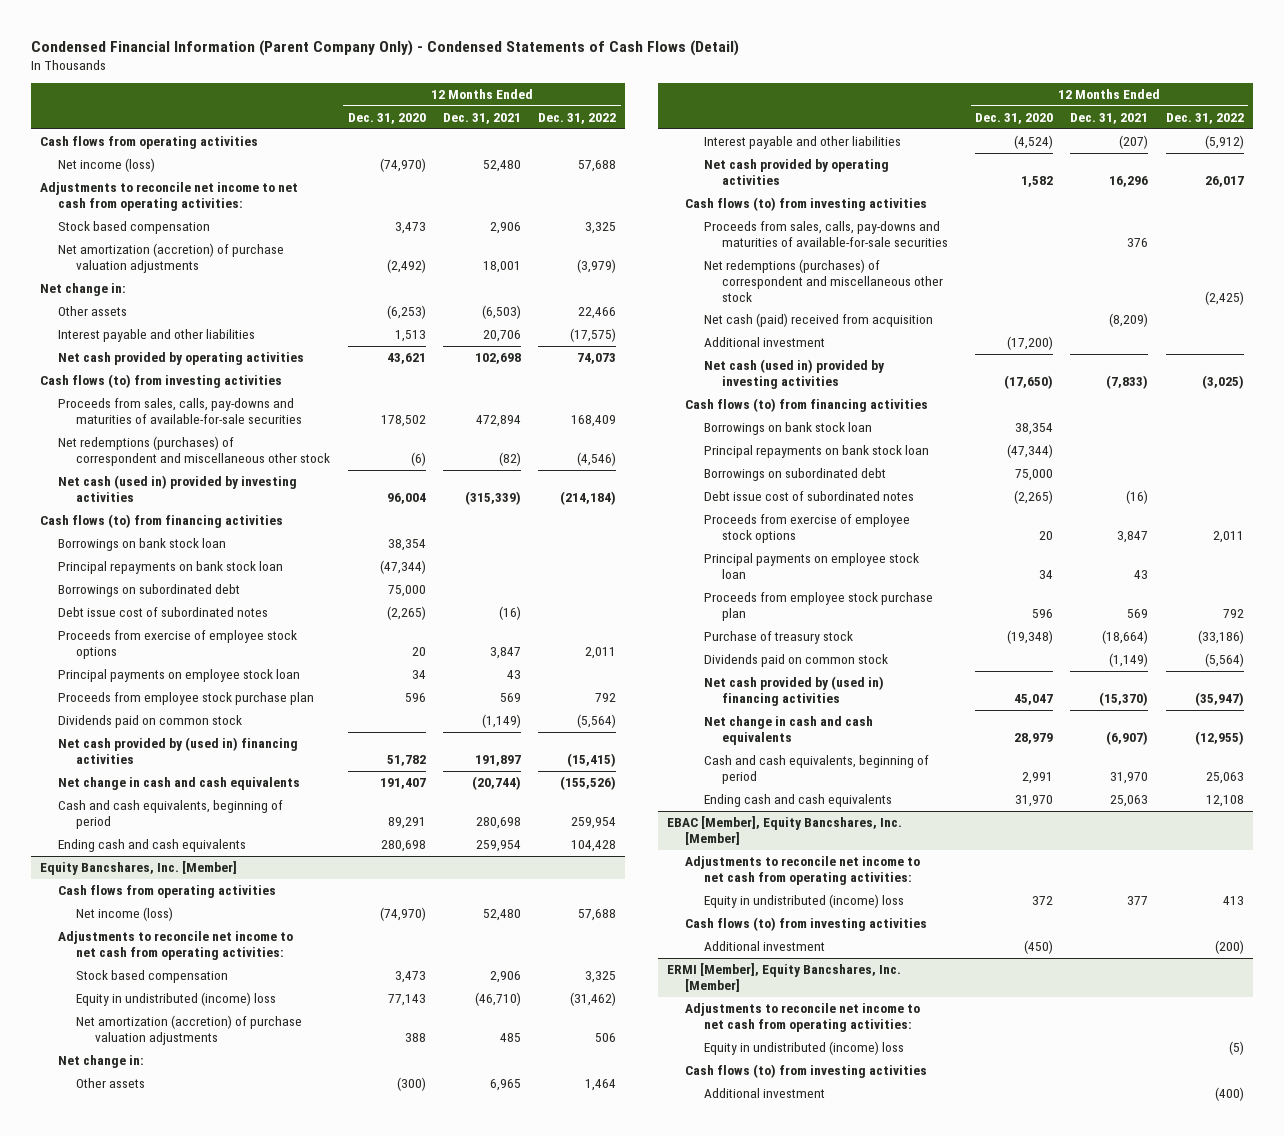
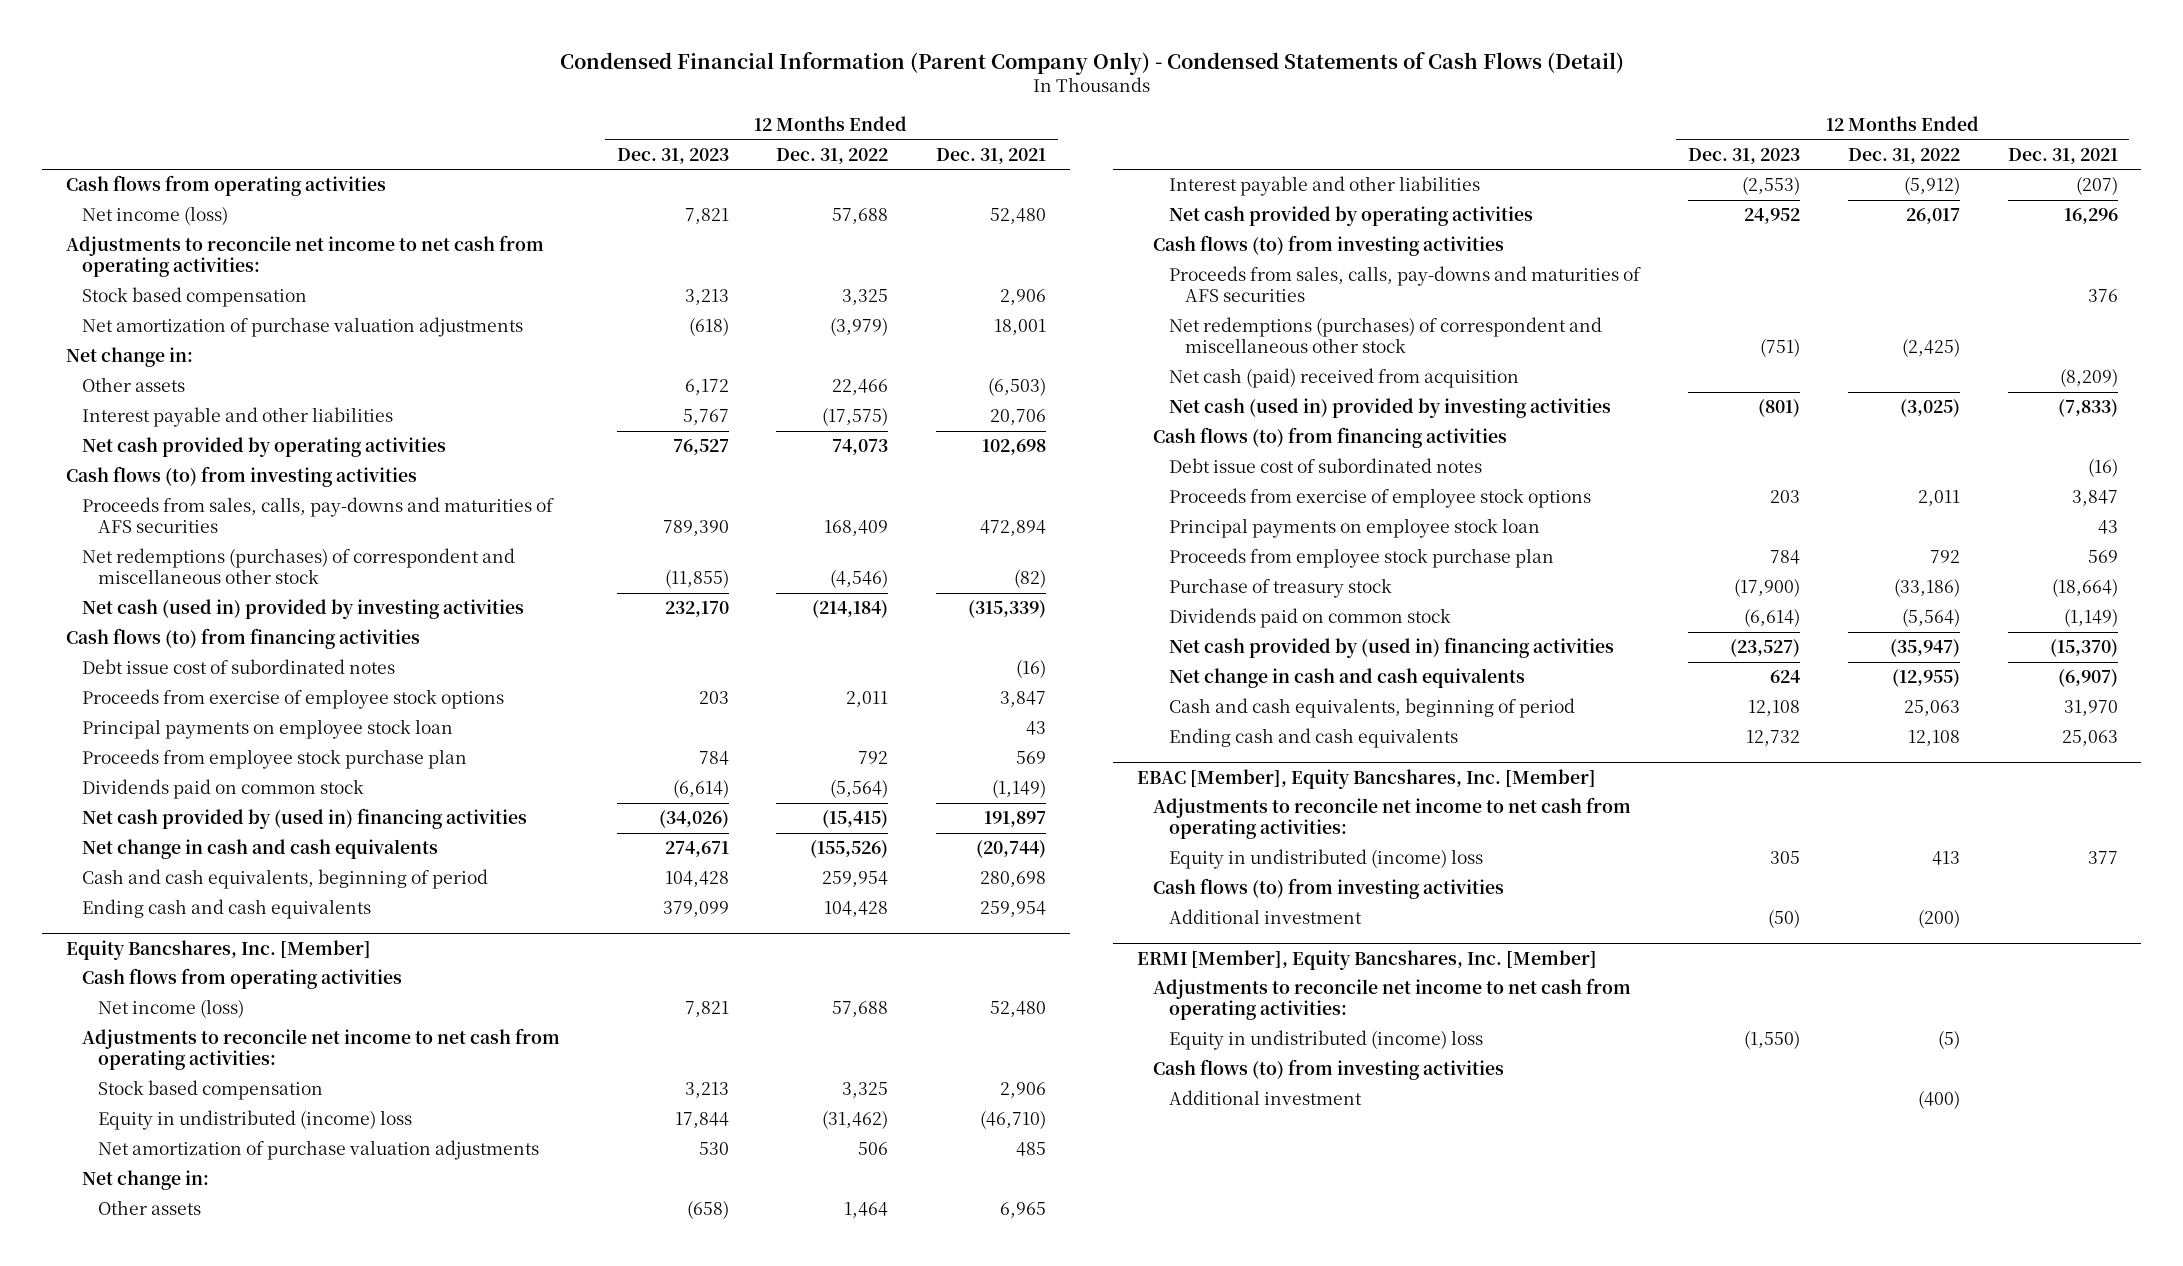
- | 12 Months Ended Dec. 31, 2020 | 12 Months Ended Dec. 31, 2021 | 12 Months Ended Dec. 31, 2022
+ | 12 Months Ended Dec. 31, 2023 | 12 Months Ended Dec. 31, 2022 | 12 Months Ended Dec. 31, 2021
- Net amortization (accretion) of purchase valuation adjustments | (2,492) | 18,001 | (3,979)
+ Net amortization of purchase valuation adjustments | (618) | (3,979) | 18,001
- Proceeds from sales, calls, pay-downs and maturities of available-for-sale securities | 178,502 | 472,894 | 168,409
+ Proceeds from sales, calls, pay-downs and maturities of AFS securities | 789,390 | 168,409 | 472,894
- Borrowings on bank stock loan | 38,354 | |
- Principal repayments on bank stock loan | (47,344) | |
- Borrowings on subordinated debt | 75,000 | |
@ Equity Bancshares, Inc. [Member]
- Net amortization (accretion) of purchase valuation adjustments | 388 | 485 | 506
+ Net amortization of purchase valuation adjustments | 530 | 506 | 485
- Proceeds from sales, calls, pay-downs and maturities of available-for-sale securities | | 376 |
+ Proceeds from sales, calls, pay-downs and maturities of AFS securities | | | 376
- Additional investment | (17,200) | |
- Borrowings on bank stock loan | 38,354 | |
- Principal repayments on bank stock loan | (47,344) | |
- Borrowings on subordinated debt | 75,000 | |

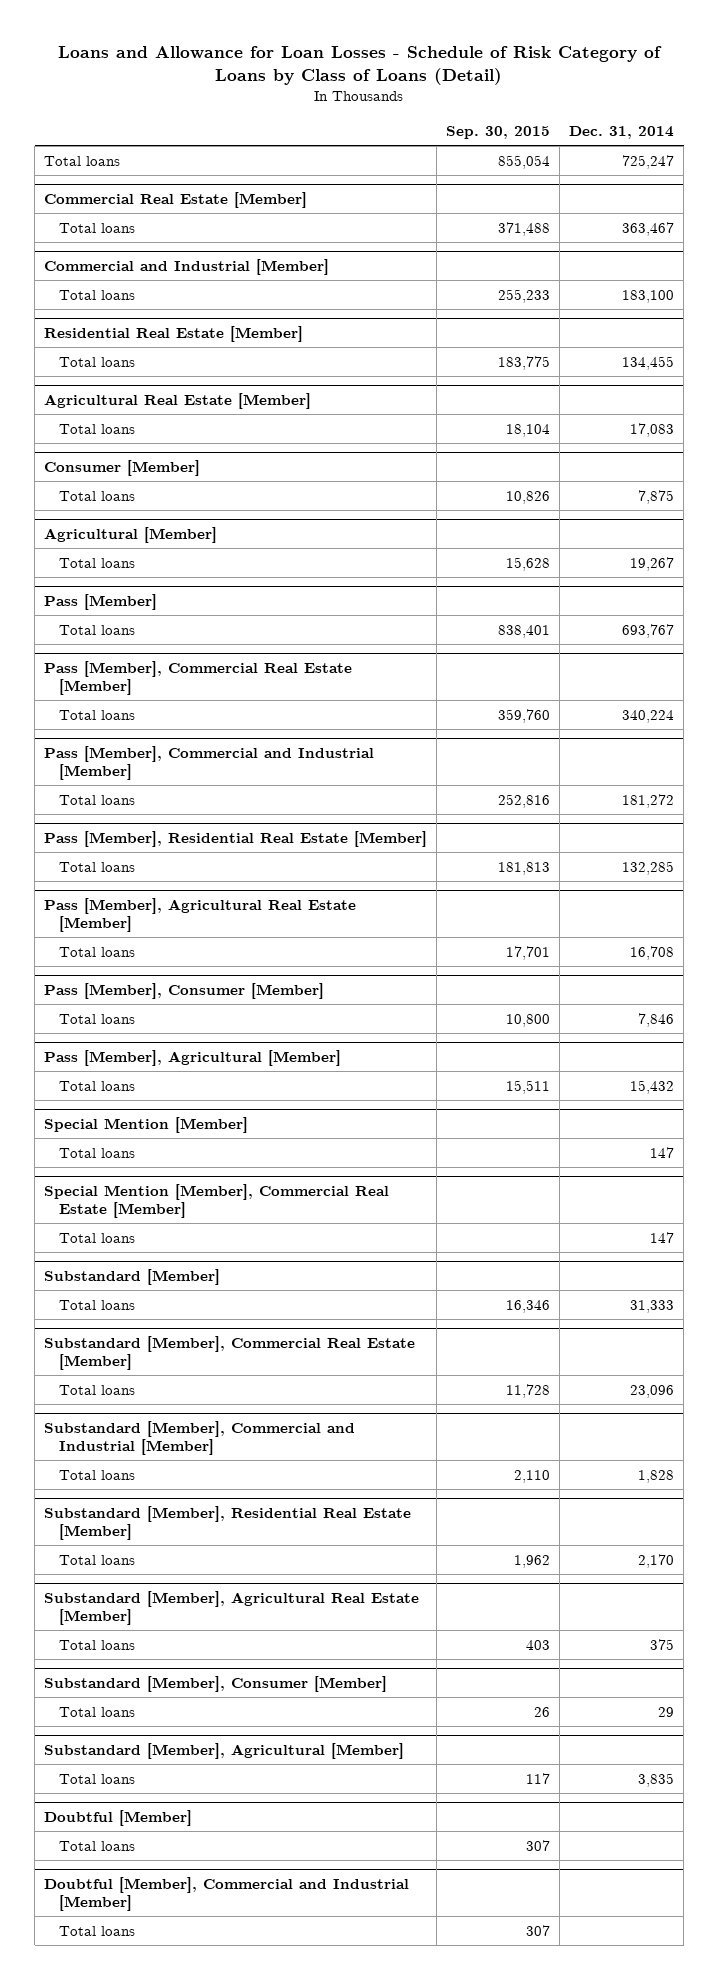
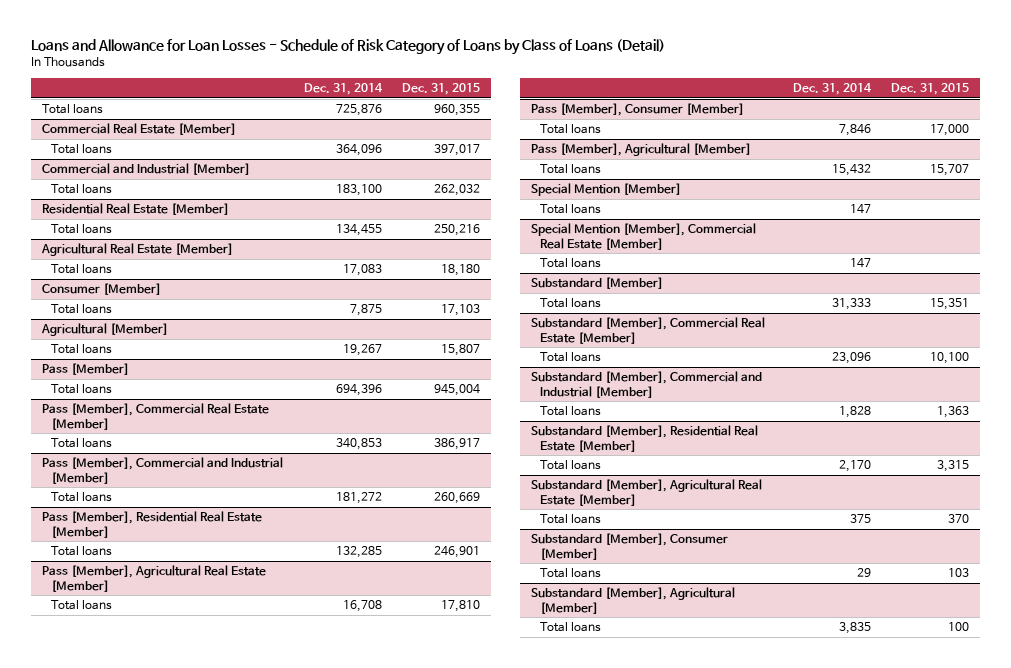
- | Sep. 30, 2015 | Dec. 31, 2014
+ | Dec. 31, 2014 | Dec. 31, 2015
- Total loans | 855,054 | 725,247
+ Total loans | 725,876 | 960,355
@ Commercial Real Estate [Member]
- Total loans | 371,488 | 363,467
+ Total loans | 364,096 | 397,017
@ Pass [Member]
- Total loans | 838,401 | 693,767
+ Total loans | 694,396 | 945,004
@ Pass [Member], Commercial Real Estate [Member]
- Total loans | 359,760 | 340,224
+ Total loans | 340,853 | 386,917
- Doubtful [Member]
- Total loans | 307 |
- Doubtful [Member], Commercial and Industrial [Member]
- Total loans | 307 |

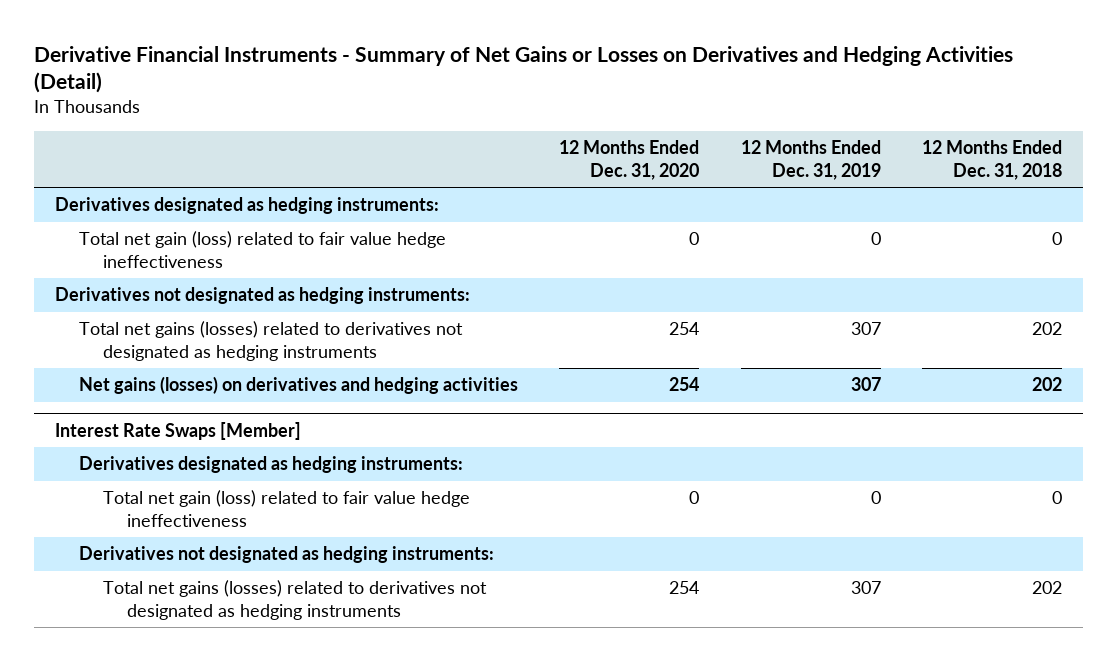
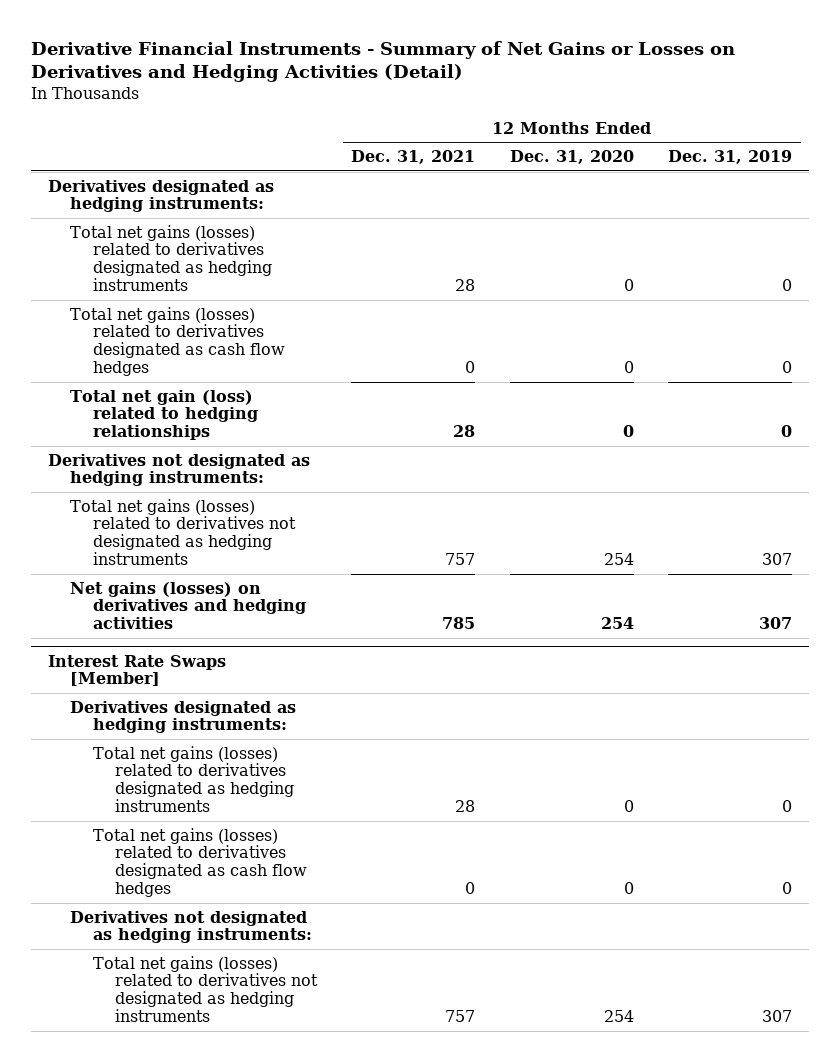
- | 12 Months Ended Dec. 31, 2020 | 12 Months Ended Dec. 31, 2019 | 12 Months Ended Dec. 31, 2018
+ | 12 Months Ended Dec. 31, 2021 | 12 Months Ended Dec. 31, 2020 | 12 Months Ended Dec. 31, 2019
- Total net gain (loss) related to fair value hedge ineffectiveness | 0 | 0 | 0
+ Total net gains (losses) related to derivatives designated as hedging instruments | 28 | 0 | 0
+ Total net gains (losses) related to derivatives designated as cash flow hedges | 0 | 0 | 0
+ Total net gain (loss) related to hedging relationships | 28 | 0 | 0
@ Interest Rate Swaps [Member]
- Total net gain (loss) related to fair value hedge ineffectiveness | 0 | 0 | 0
+ Total net gains (losses) related to derivatives designated as hedging instruments | 28 | 0 | 0
+ Total net gains (losses) related to derivatives designated as cash flow hedges | 0 | 0 | 0

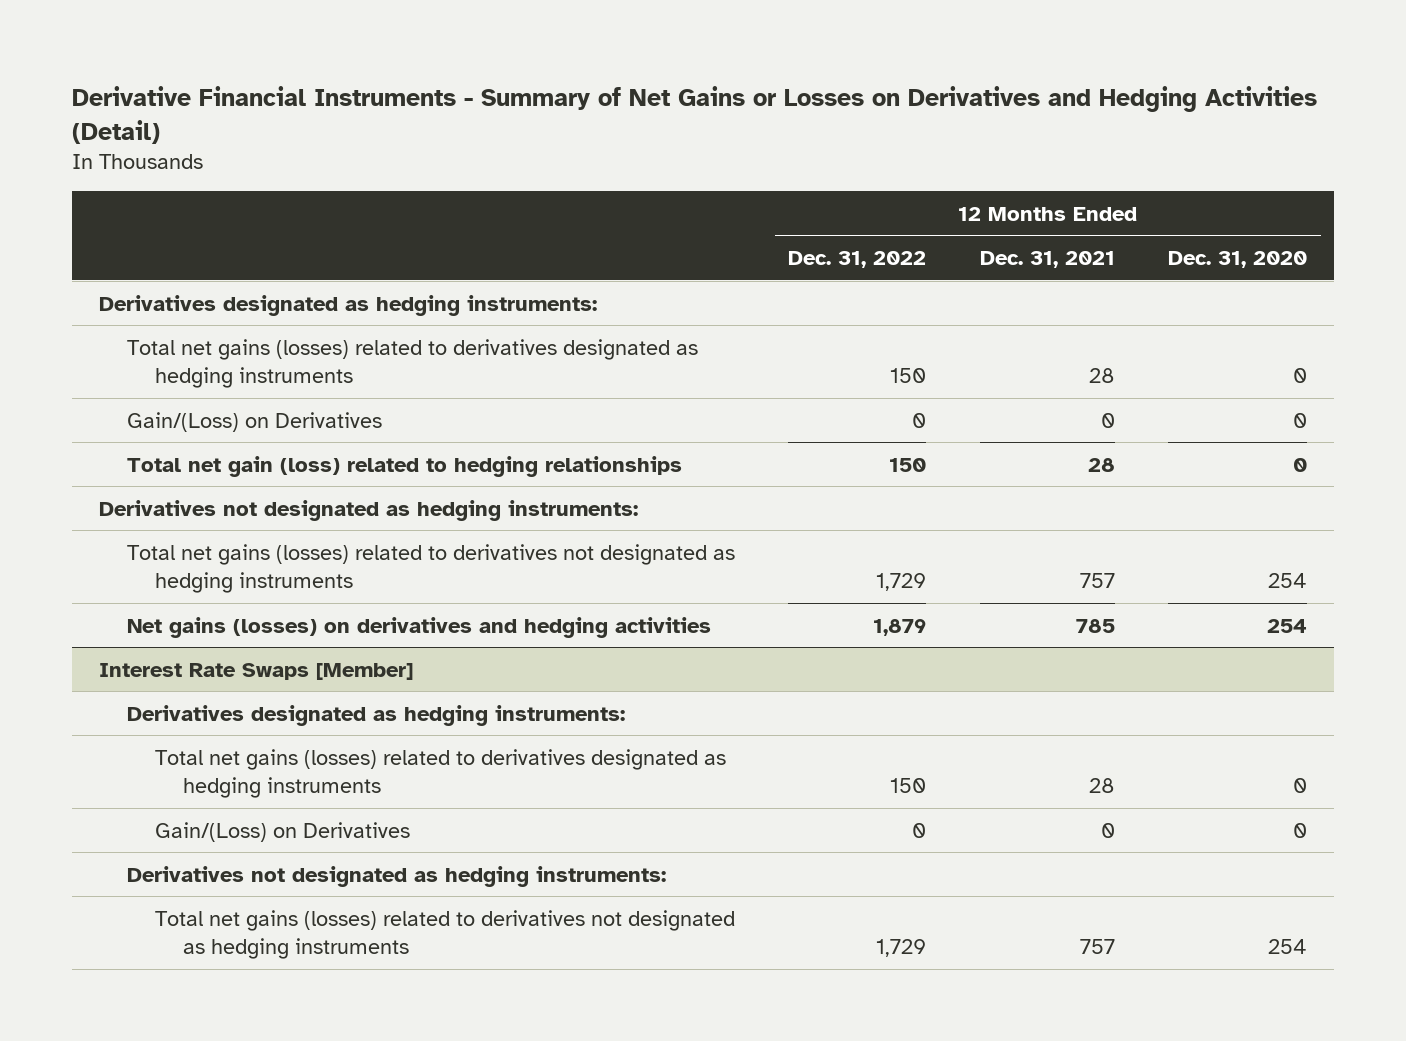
- | 12 Months Ended Dec. 31, 2021 | 12 Months Ended Dec. 31, 2020 | 12 Months Ended Dec. 31, 2019
+ | 12 Months Ended Dec. 31, 2022 | 12 Months Ended Dec. 31, 2021 | 12 Months Ended Dec. 31, 2020
- Total net gains (losses) related to derivatives designated as cash flow hedges | 0 | 0 | 0
+ Gain/(Loss) on Derivatives | 0 | 0 | 0
@ Interest Rate Swaps [Member]
- Total net gains (losses) related to derivatives designated as cash flow hedges | 0 | 0 | 0
+ Gain/(Loss) on Derivatives | 0 | 0 | 0

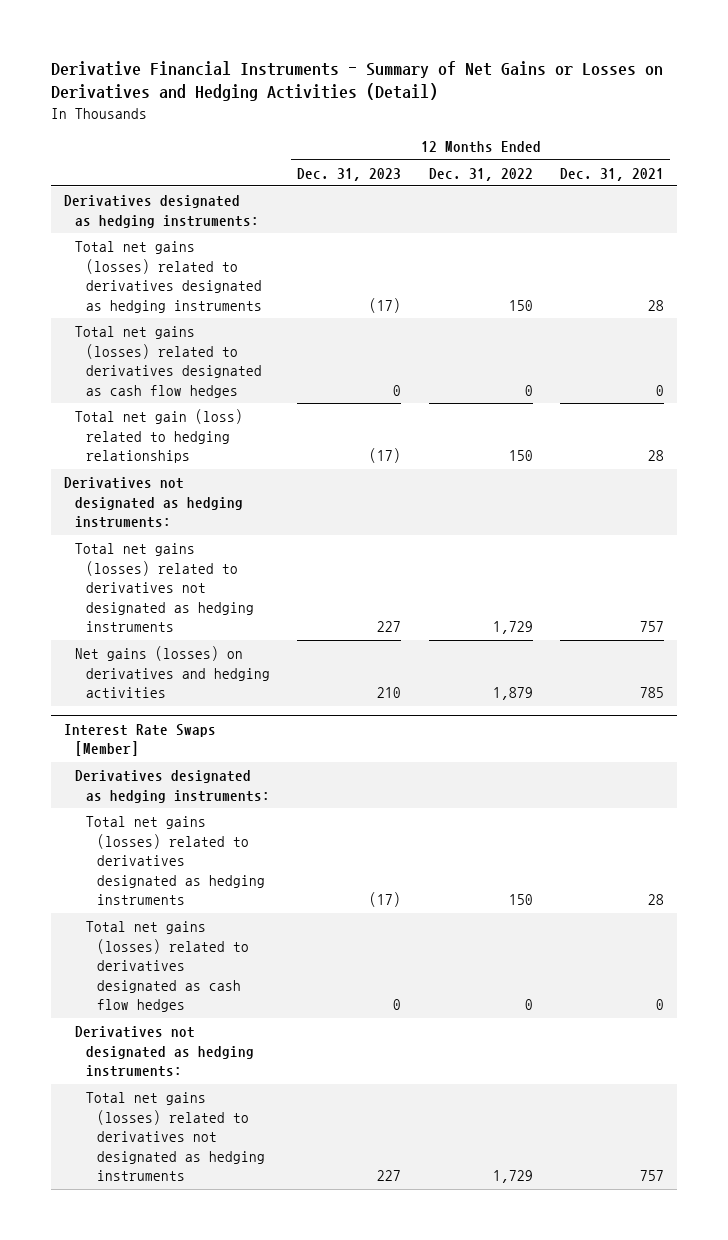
- | 12 Months Ended Dec. 31, 2022 | 12 Months Ended Dec. 31, 2021 | 12 Months Ended Dec. 31, 2020
+ | 12 Months Ended Dec. 31, 2023 | 12 Months Ended Dec. 31, 2022 | 12 Months Ended Dec. 31, 2021
- Gain/(Loss) on Derivatives | 0 | 0 | 0
+ Total net gains (losses) related to derivatives designated as cash flow hedges | 0 | 0 | 0
@ Interest Rate Swaps [Member]
- Gain/(Loss) on Derivatives | 0 | 0 | 0
+ Total net gains (losses) related to derivatives designated as cash flow hedges | 0 | 0 | 0

